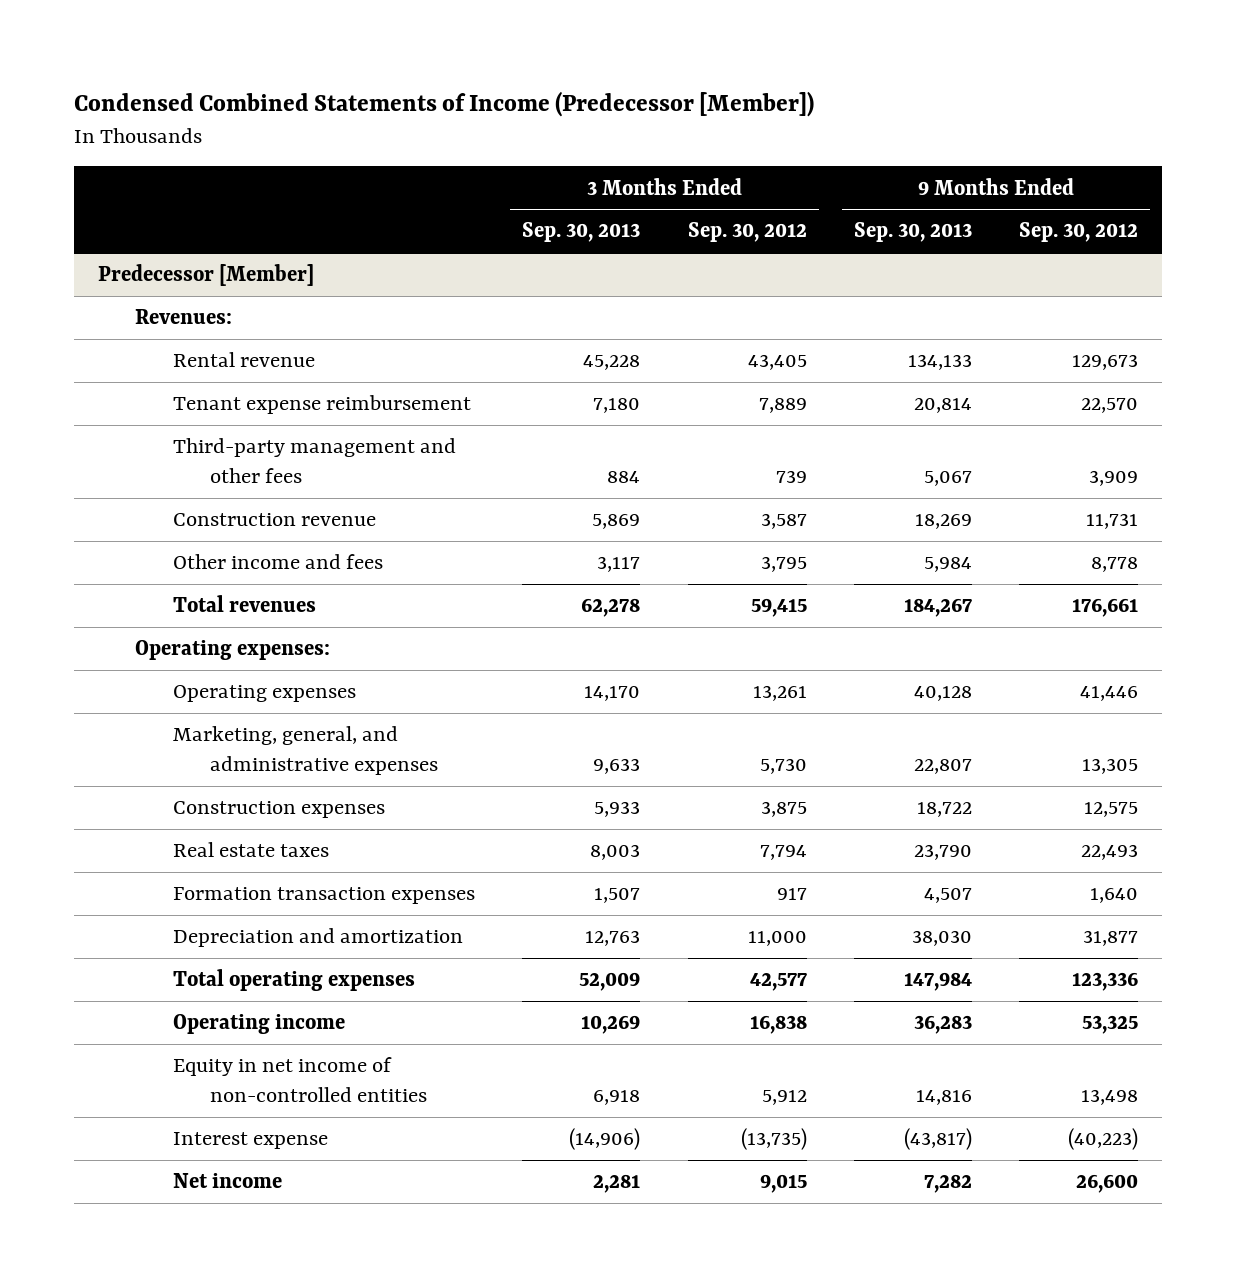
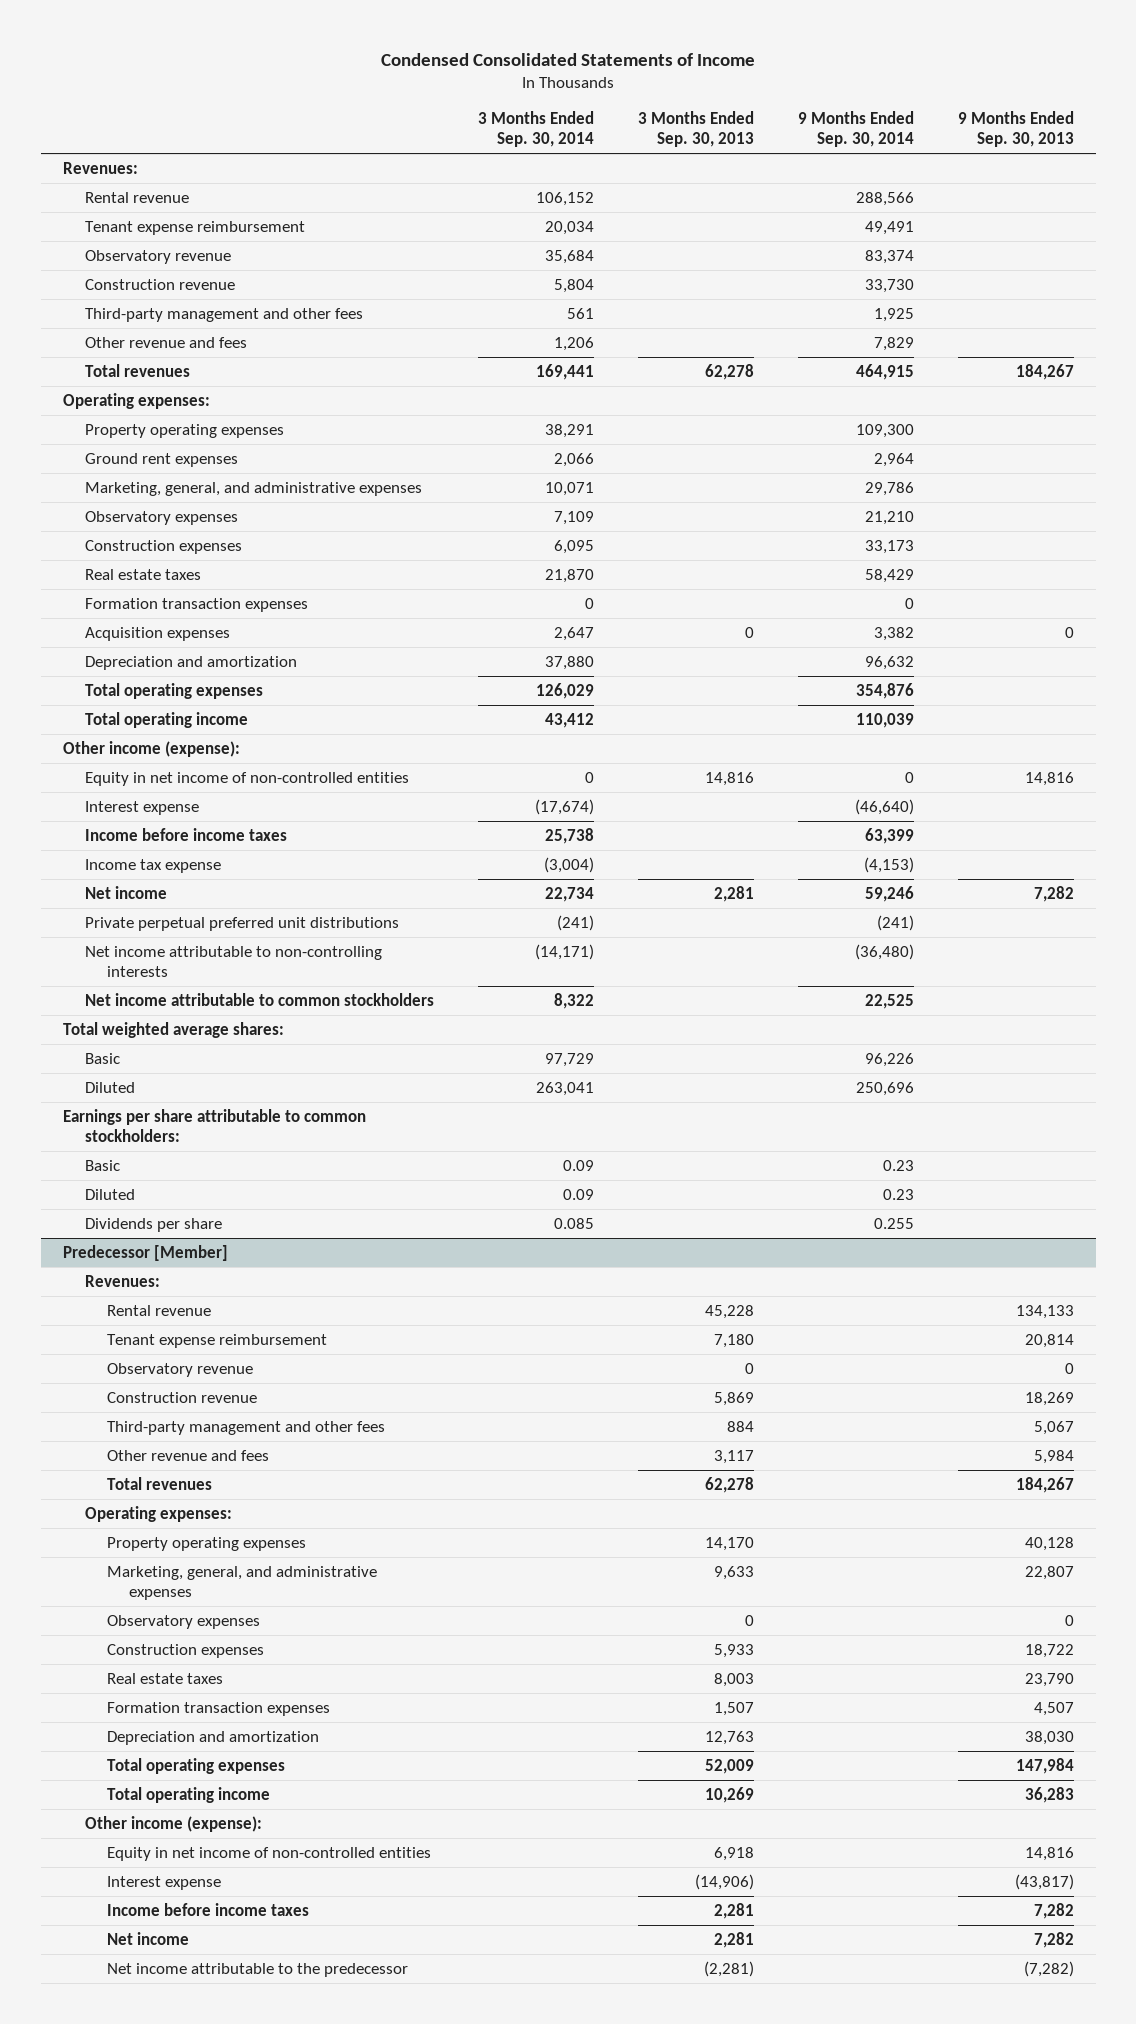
- Condensed Combined Statements of Income (Predecessor [Member])
+ Condensed Consolidated Statements of Income
- | 3 Months Ended Sep. 30, 2013 | 3 Months Ended Sep. 30, 2012 | 9 Months Ended Sep. 30, 2013 | 9 Months Ended Sep. 30, 2012
+ | 3 Months Ended Sep. 30, 2014 | 3 Months Ended Sep. 30, 2013 | 9 Months Ended Sep. 30, 2014 | 9 Months Ended Sep. 30, 2013
+ Revenues:
+ Rental revenue | 106,152 | | 288,566 |
+ Tenant expense reimbursement | 20,034 | | 49,491 |
+ Observatory revenue | 35,684 | | 83,374 |
+ Construction revenue | 5,804 | | 33,730 |
+ Third-party management and other fees | 561 | | 1,925 |
+ Other revenue and fees | 1,206 | | 7,829 |
+ Total revenues | 169,441 | 62,278 | 464,915 | 184,267
+ Operating expenses:
+ Property operating expenses | 38,291 | | 109,300 |
+ Ground rent expenses | 2,066 | | 2,964 |
+ Marketing, general, and administrative expenses | 10,071 | | 29,786 |
+ Observatory expenses | 7,109 | | 21,210 |
+ Construction expenses | 6,095 | | 33,173 |
+ Real estate taxes | 21,870 | | 58,429 |
+ Formation transaction expenses | 0 | | 0 |
+ Acquisition expenses | 2,647 | 0 | 3,382 | 0
+ Depreciation and amortization | 37,880 | | 96,632 |
+ Total operating expenses | 126,029 | | 354,876 |
+ Total operating income | 43,412 | | 110,039 |
+ Other income (expense):
+ Equity in net income of non-controlled entities | 0 | 14,816 | 0 | 14,816
+ Interest expense | (17,674) | | (46,640) |
+ Income before income taxes | 25,738 | | 63,399 |
+ Income tax expense | (3,004) | | (4,153) |
+ Net income | 22,734 | 2,281 | 59,246 | 7,282
+ Private perpetual preferred unit distributions | (241) | | (241) |
+ Net income attributable to non-controlling interests | (14,171) | | (36,480) |
+ Net income attributable to common stockholders | 8,322 | | 22,525 |
+ Total weighted average shares:
+ Basic | 97,729 | | 96,226 |
+ Diluted | 263,041 | | 250,696 |
+ Earnings per share attributable to common stockholders:
+ Basic | 0.09 | | 0.23 |
+ Diluted | 0.09 | | 0.23 |
+ Dividends per share | 0.085 | | 0.255 |
@ Predecessor [Member]
+ Observatory revenue | | 0 | | 0
- Other income and fees | 3,117 | 3,795 | 5,984 | 8,778
moved down: Third-party management and other fees | | 884 | | 5,067
+ Other revenue and fees | | 3,117 | | 5,984
- Operating expenses | 14,170 | 13,261 | 40,128 | 41,446
+ Property operating expenses | | 14,170 | | 40,128
+ Observatory expenses | | 0 | | 0
- Operating income | 10,269 | 16,838 | 36,283 | 53,325
+ Total operating income | | 10,269 | | 36,283
+ Other income (expense):
+ Income before income taxes | | 2,281 | | 7,282
+ Net income attributable to the predecessor | | (2,281) | | (7,282)

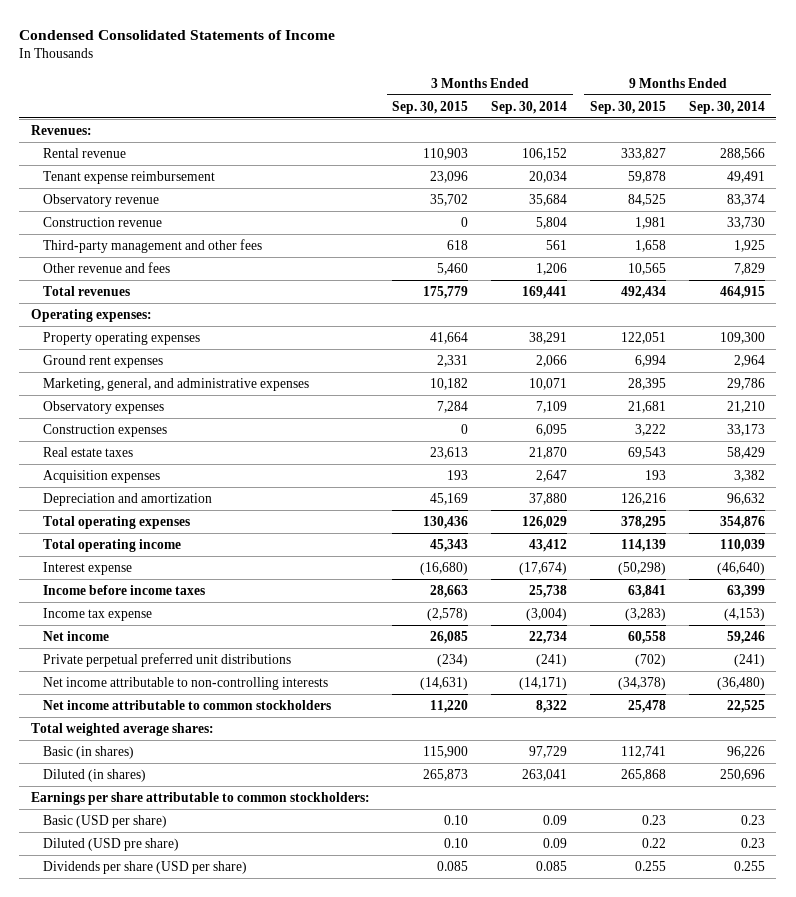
- | 3 Months Ended Sep. 30, 2014 | 3 Months Ended Sep. 30, 2013 | 9 Months Ended Sep. 30, 2014 | 9 Months Ended Sep. 30, 2013
+ | 3 Months Ended Sep. 30, 2015 | 3 Months Ended Sep. 30, 2014 | 9 Months Ended Sep. 30, 2015 | 9 Months Ended Sep. 30, 2014
- Formation transaction expenses | 0 | | 0 |
- Other income (expense):
- Equity in net income of non-controlled entities | 0 | 14,816 | 0 | 14,816
- Basic | 97,729 | | 96,226 |
- Diluted | 263,041 | | 250,696 |
+ Basic (in shares) | 115,900 | 97,729 | 112,741 | 96,226
+ Diluted (in shares) | 265,873 | 263,041 | 265,868 | 250,696
- Basic | 0.09 | | 0.23 |
- Diluted | 0.09 | | 0.23 |
- Dividends per share | 0.085 | | 0.255 |
- Predecessor [Member]
- Revenues:
- Rental revenue | | 45,228 | | 134,133
- Tenant expense reimbursement | | 7,180 | | 20,814
- Observatory revenue | | 0 | | 0
- Construction revenue | | 5,869 | | 18,269
- Third-party management and other fees | | 884 | | 5,067
- Other revenue and fees | | 3,117 | | 5,984
- Total revenues | | 62,278 | | 184,267
- Operating expenses:
- Property operating expenses | | 14,170 | | 40,128
- Marketing, general, and administrative expenses | | 9,633 | | 22,807
- Observatory expenses | | 0 | | 0
- Construction expenses | | 5,933 | | 18,722
- Real estate taxes | | 8,003 | | 23,790
- Formation transaction expenses | | 1,507 | | 4,507
- Depreciation and amortization | | 12,763 | | 38,030
- Total operating expenses | | 52,009 | | 147,984
- Total operating income | | 10,269 | | 36,283
- Other income (expense):
- Equity in net income of non-controlled entities | | 6,918 | | 14,816
- Interest expense | | (14,906) | | (43,817)
- Income before income taxes | | 2,281 | | 7,282
- Net income | | 2,281 | | 7,282
- Net income attributable to the predecessor | | (2,281) | | (7,282)
+ Basic (USD per share) | 0.10 | 0.09 | 0.23 | 0.23
+ Diluted (USD pre share) | 0.10 | 0.09 | 0.22 | 0.23
+ Dividends per share (USD per share) | 0.085 | 0.085 | 0.255 | 0.255

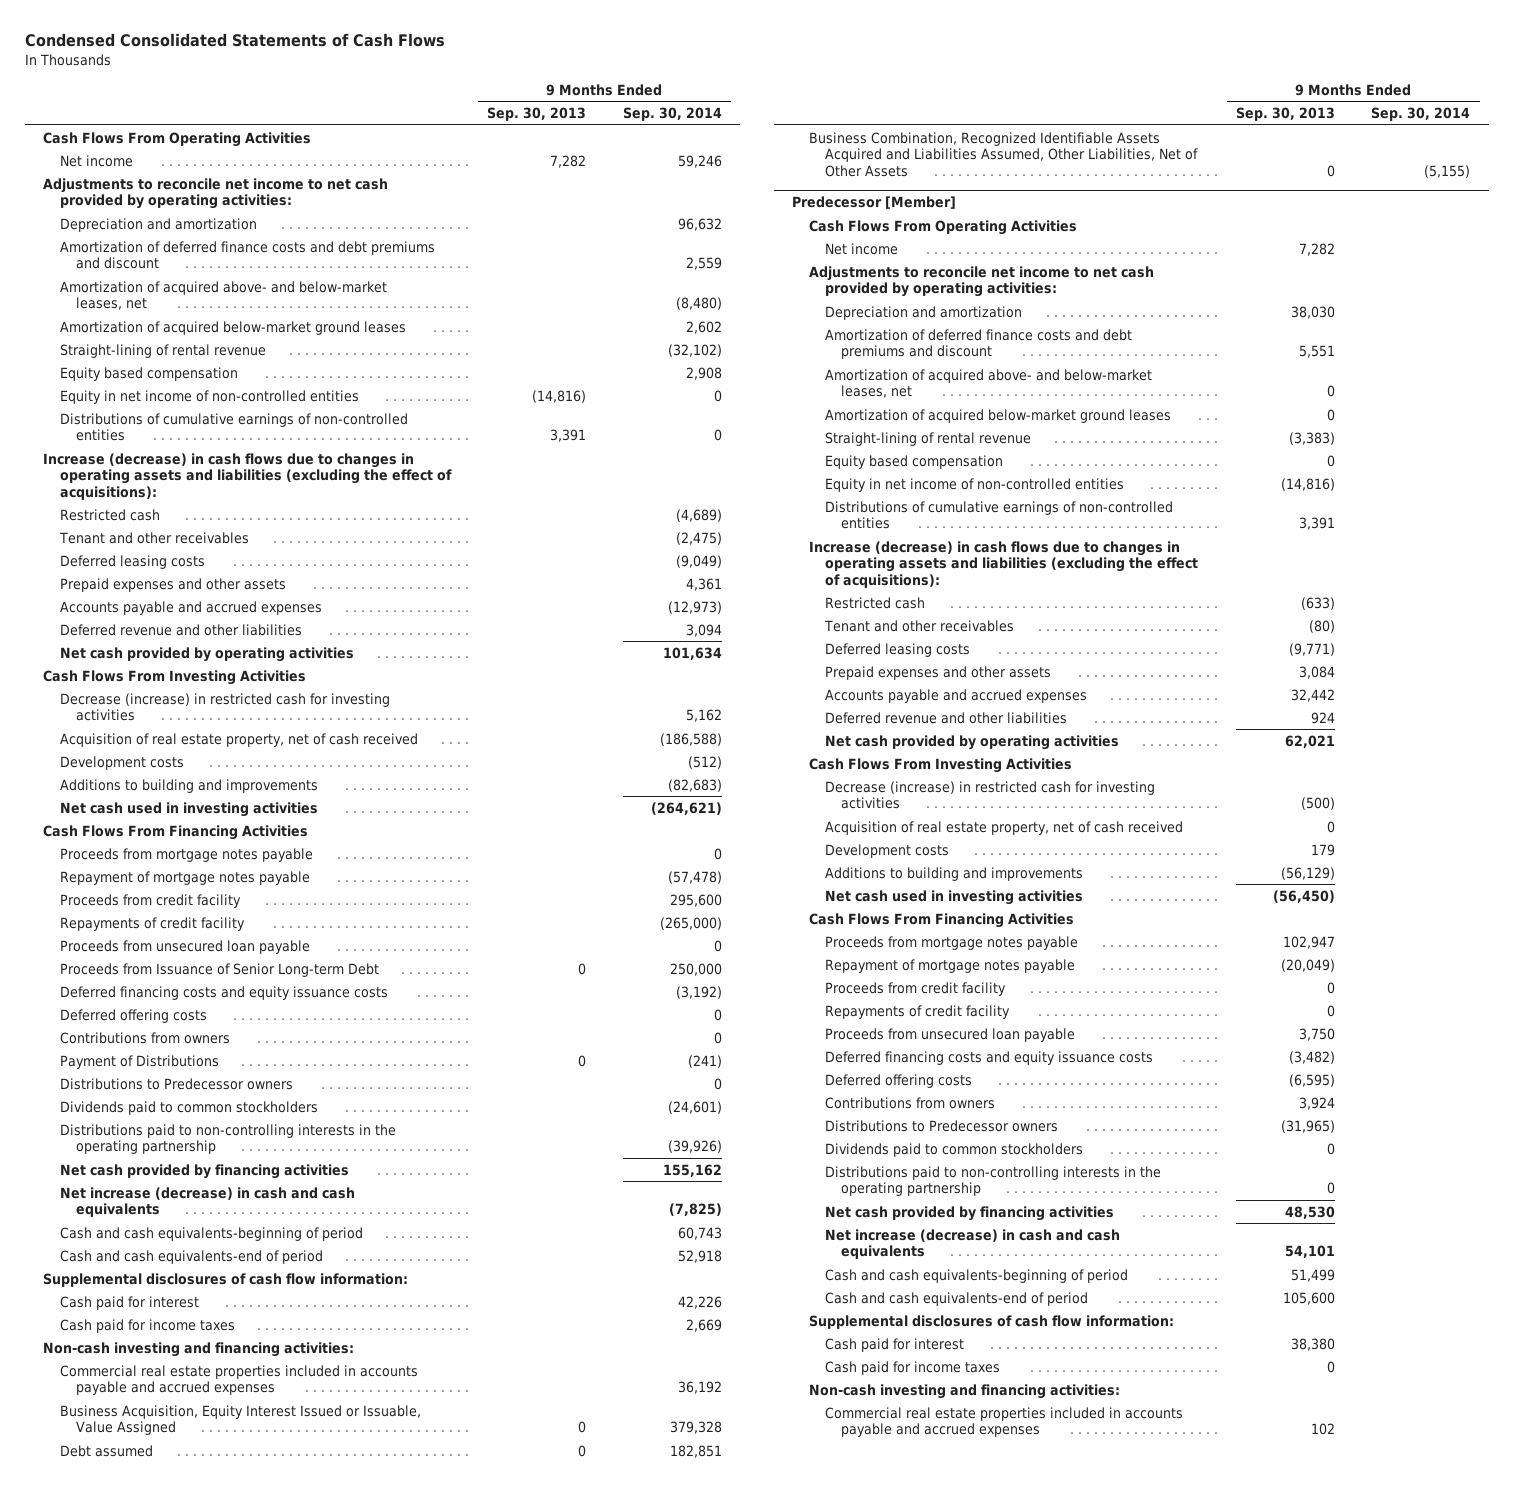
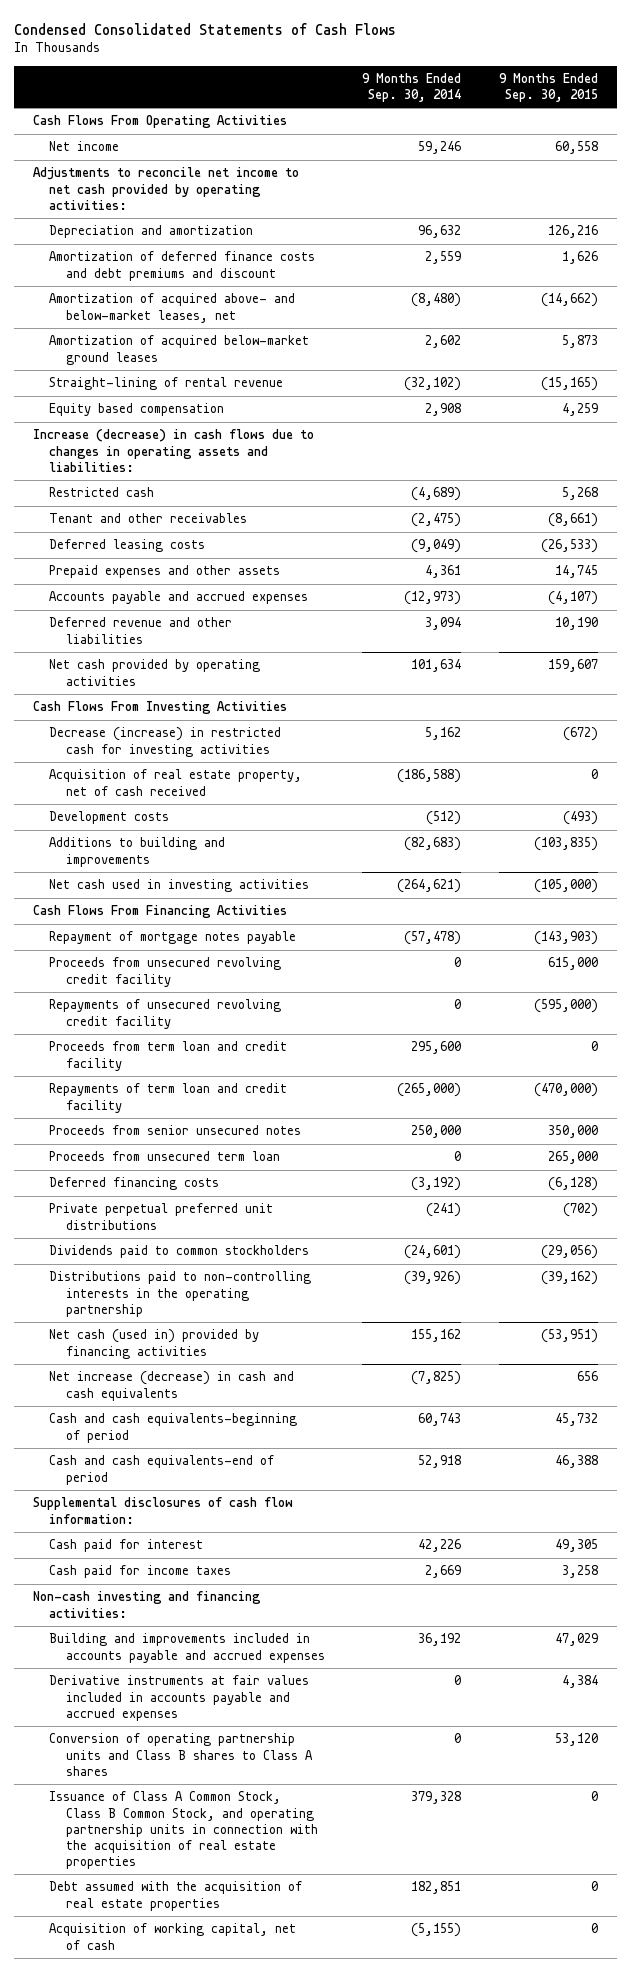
- | 9 Months Ended Sep. 30, 2013 | 9 Months Ended Sep. 30, 2014
+ | 9 Months Ended Sep. 30, 2014 | 9 Months Ended Sep. 30, 2015
- Equity in net income of non-controlled entities | (14,816) | 0
- Distributions of cumulative earnings of non-controlled entities | 3,391 | 0
- Increase (decrease) in cash flows due to changes in operating assets and liabilities (excluding the effect of acquisitions):
+ Increase (decrease) in cash flows due to changes in operating assets and liabilities:
- Proceeds from mortgage notes payable | | 0
- Proceeds from credit facility | | 295,600
- Repayments of credit facility | | (265,000)
- Proceeds from unsecured loan payable | | 0
- Proceeds from Issuance of Senior Long-term Debt | 0 | 250,000
- Deferred financing costs and equity issuance costs | | (3,192)
- Deferred offering costs | | 0
- Contributions from owners | | 0
- Payment of Distributions | 0 | (241)
- Distributions to Predecessor owners | | 0
+ Proceeds from unsecured revolving credit facility | 0 | 615,000
+ Repayments of unsecured revolving credit facility | 0 | (595,000)
+ Proceeds from term loan and credit facility | 295,600 | 0
+ Repayments of term loan and credit facility | (265,000) | (470,000)
+ Proceeds from senior unsecured notes | 250,000 | 350,000
+ Proceeds from unsecured term loan | 0 | 265,000
+ Deferred financing costs | (3,192) | (6,128)
+ Private perpetual preferred unit distributions | (241) | (702)
- Net cash provided by financing activities | | 155,162
+ Net cash (used in) provided by financing activities | 155,162 | (53,951)
- Commercial real estate properties included in accounts payable and accrued expenses | | 36,192
- Business Acquisition, Equity Interest Issued or Issuable, Value Assigned | 0 | 379,328
- Debt assumed | 0 | 182,851
- Business Combination, Recognized Identifiable Assets Acquired and Liabilities Assumed, Other Liabilities, Net of Other Assets | 0 | (5,155)
- Predecessor [Member]
- Cash Flows From Operating Activities
- Net income | 7,282 |
- Adjustments to reconcile net income to net cash provided by operating activities:
- Depreciation and amortization | 38,030 |
- Amortization of deferred finance costs and debt premiums and discount | 5,551 |
- Amortization of acquired above- and below-market leases, net | 0 |
- Amortization of acquired below-market ground leases | 0 |
- Straight-lining of rental revenue | (3,383) |
- Equity based compensation | 0 |
- Equity in net income of non-controlled entities | (14,816) |
- Distributions of cumulative earnings of non-controlled entities | 3,391 |
- Increase (decrease) in cash flows due to changes in operating assets and liabilities (excluding the effect of acquisitions):
- Restricted cash | (633) |
- Tenant and other receivables | (80) |
- Deferred leasing costs | (9,771) |
- Prepaid expenses and other assets | 3,084 |
- Accounts payable and accrued expenses | 32,442 |
- Deferred revenue and other liabilities | 924 |
- Net cash provided by operating activities | 62,021 |
- Cash Flows From Investing Activities
- Decrease (increase) in restricted cash for investing activities | (500) |
- Acquisition of real estate property, net of cash received | 0 |
- Development costs | 179 |
- Additions to building and improvements | (56,129) |
- Net cash used in investing activities | (56,450) |
- Cash Flows From Financing Activities
- Proceeds from mortgage notes payable | 102,947 |
- Repayment of mortgage notes payable | (20,049) |
- Proceeds from credit facility | 0 |
- Repayments of credit facility | 0 |
- Proceeds from unsecured loan payable | 3,750 |
- Deferred financing costs and equity issuance costs | (3,482) |
- Deferred offering costs | (6,595) |
- Contributions from owners | 3,924 |
- Distributions to Predecessor owners | (31,965) |
- Dividends paid to common stockholders | 0 |
- Distributions paid to non-controlling interests in the operating partnership | 0 |
- Net cash provided by financing activities | 48,530 |
- Net increase (decrease) in cash and cash equivalents | 54,101 |
- Cash and cash equivalents-beginning of period | 51,499 |
- Cash and cash equivalents-end of period | 105,600 |
- Supplemental disclosures of cash flow information:
- Cash paid for interest | 38,380 |
- Cash paid for income taxes | 0 |
- Non-cash investing and financing activities:
- Commercial real estate properties included in accounts payable and accrued expenses | 102 |
+ Building and improvements included in accounts payable and accrued expenses | 36,192 | 47,029
+ Derivative instruments at fair values included in accounts payable and accrued expenses | 0 | 4,384
+ Conversion of operating partnership units and Class B shares to Class A shares | 0 | 53,120
+ Issuance of Class A Common Stock, Class B Common Stock, and operating partnership units in connection with the acquisition of real estate properties | 379,328 | 0
+ Debt assumed with the acquisition of real estate properties | 182,851 | 0
+ Acquisition of working capital, net of cash | (5,155) | 0

